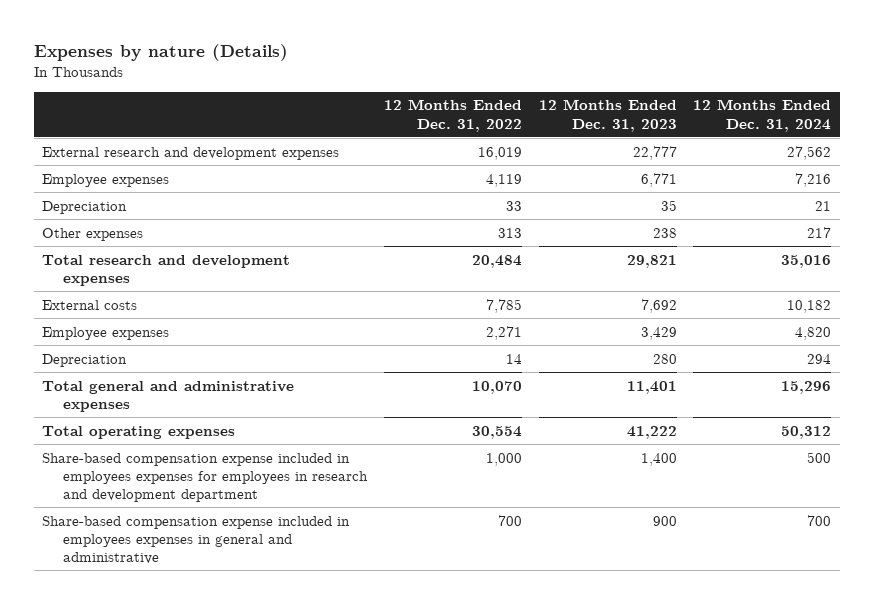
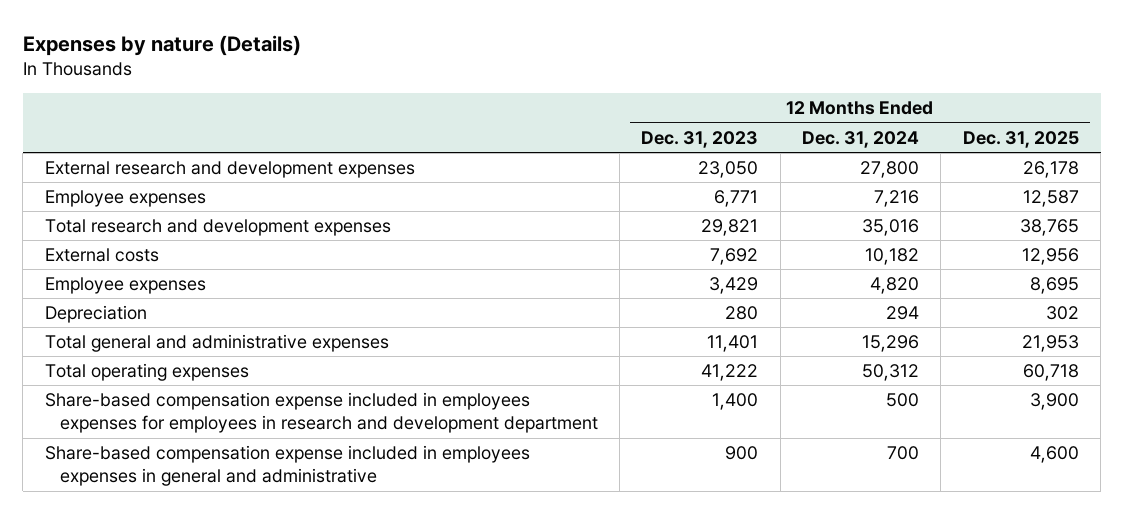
- | 12 Months Ended Dec. 31, 2022 | 12 Months Ended Dec. 31, 2023 | 12 Months Ended Dec. 31, 2024
+ | 12 Months Ended Dec. 31, 2023 | 12 Months Ended Dec. 31, 2024 | 12 Months Ended Dec. 31, 2025
- External research and development expenses | 16,019 | 22,777 | 27,562
+ External research and development expenses | 23,050 | 27,800 | 26,178
- Depreciation | 33 | 35 | 21
- Other expenses | 313 | 238 | 217

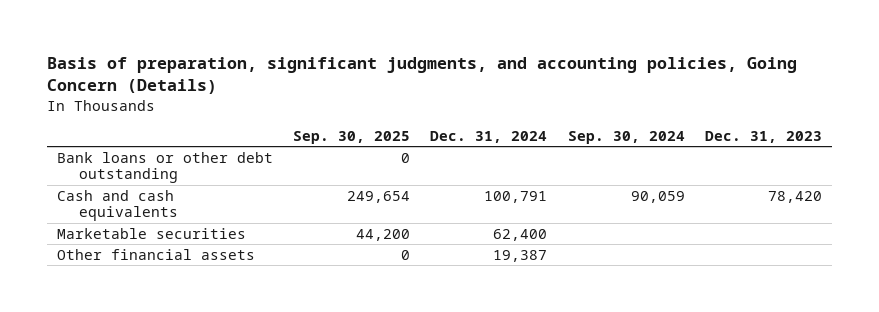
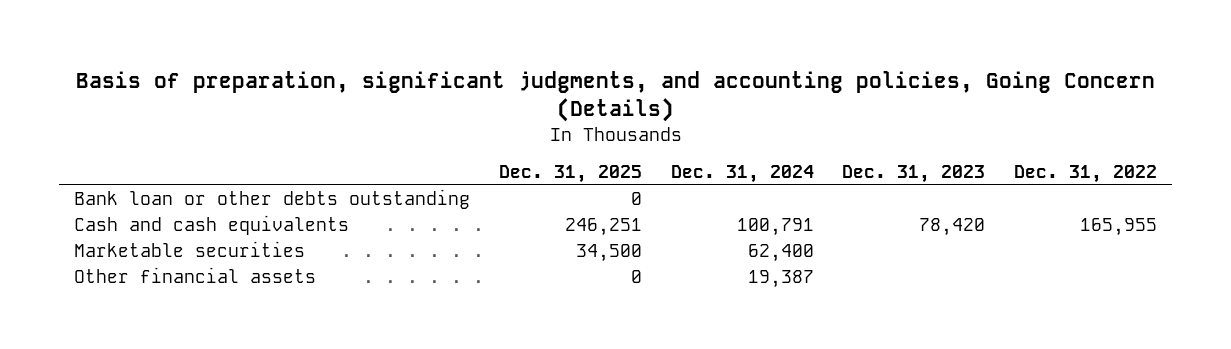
- | Sep. 30, 2025 | Dec. 31, 2024 | Sep. 30, 2024 | Dec. 31, 2023
+ | Dec. 31, 2025 | Dec. 31, 2024 | Dec. 31, 2023 | Dec. 31, 2022
- Bank loans or other debt outstanding | 0 | | |
+ Bank loan or other debts outstanding | 0 | | |

